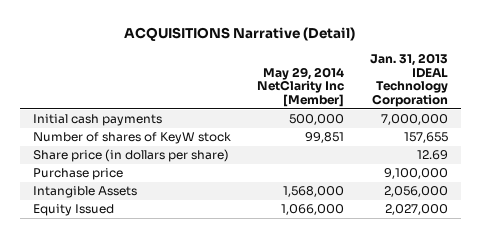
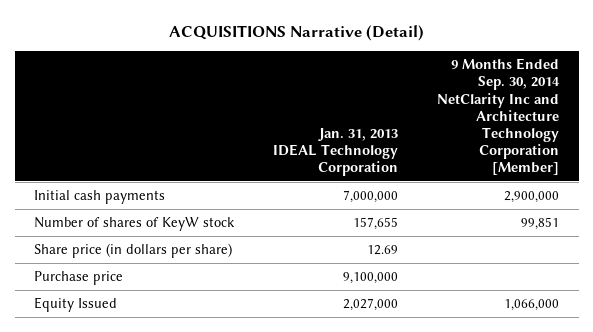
- | May 29, 2014 NetClarity Inc [Member] | Jan. 31, 2013 IDEAL Technology Corporation
+ | Jan. 31, 2013 IDEAL Technology Corporation | 9 Months Ended Sep. 30, 2014 NetClarity Inc and Architecture Technology Corporation [Member]
- Intangible Assets | 1,568,000 | 2,056,000

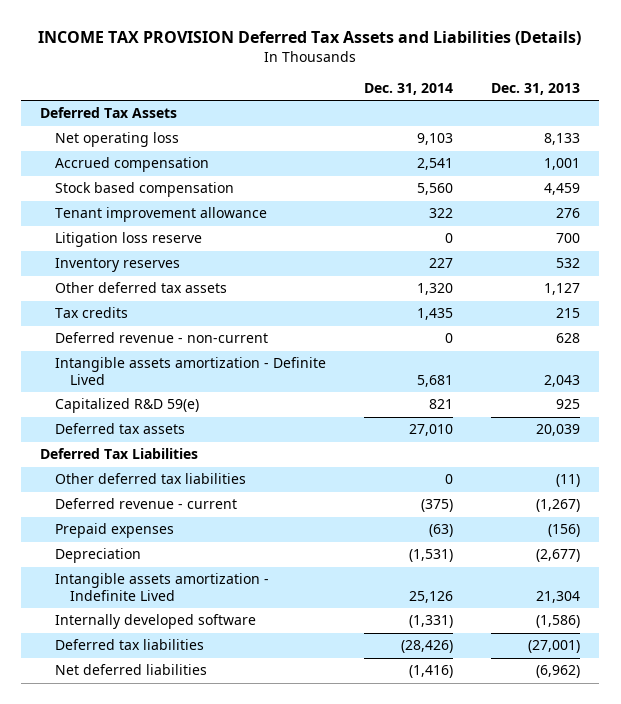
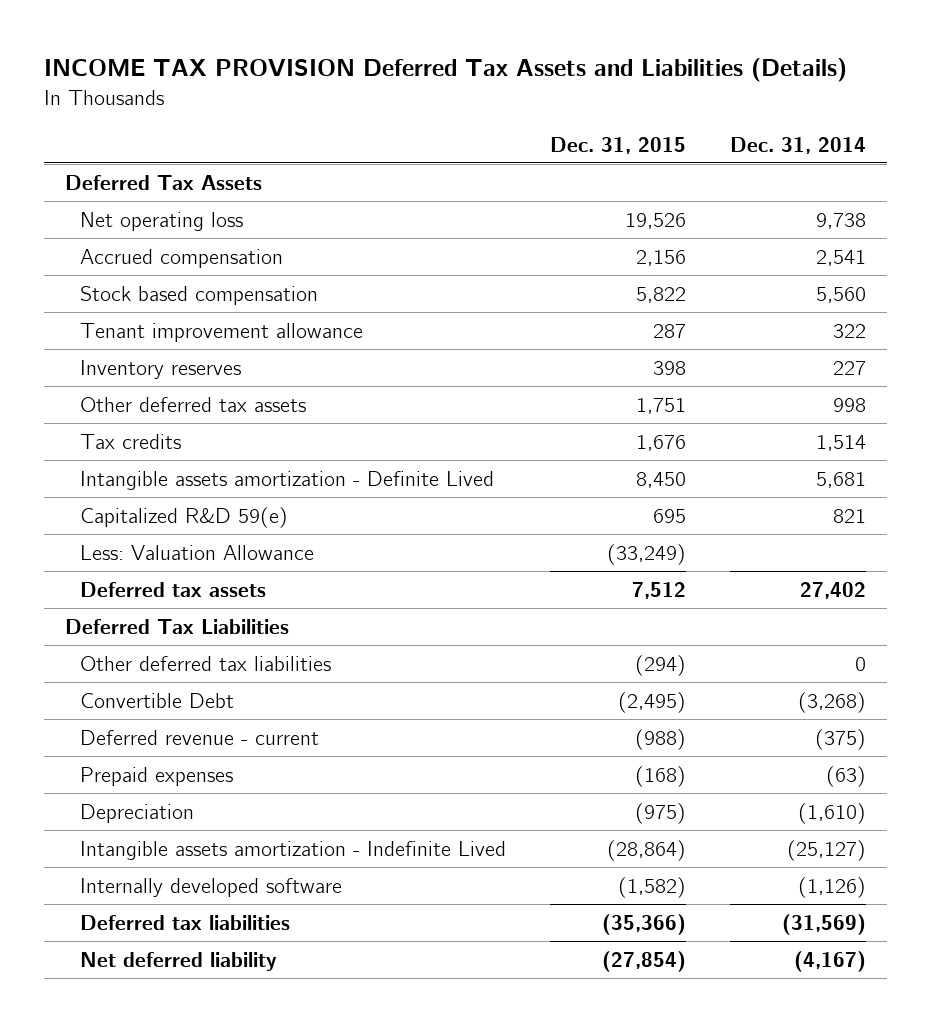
- | Dec. 31, 2014 | Dec. 31, 2013
+ | Dec. 31, 2015 | Dec. 31, 2014
- Net operating loss | 9,103 | 8,133
+ Net operating loss | 19,526 | 9,738
- Litigation loss reserve | 0 | 700
- Other deferred tax assets | 1,320 | 1,127
- Tax credits | 1,435 | 215
- Deferred revenue - non-current | 0 | 628
+ Other deferred tax assets | 1,751 | 998
+ Tax credits | 1,676 | 1,514
- Deferred tax assets | 27,010 | 20,039
+ Less: Valuation Allowance | (33,249) |
+ Deferred tax assets | 7,512 | 27,402
+ Convertible Debt | (2,495) | (3,268)
- Depreciation | (1,531) | (2,677)
- Intangible assets amortization - Indefinite Lived | 25,126 | 21,304
- Internally developed software | (1,331) | (1,586)
- Deferred tax liabilities | (28,426) | (27,001)
- Net deferred liabilities | (1,416) | (6,962)
+ Depreciation | (975) | (1,610)
+ Intangible assets amortization - Indefinite Lived | (28,864) | (25,127)
+ Internally developed software | (1,582) | (1,126)
+ Deferred tax liabilities | (35,366) | (31,569)
+ Net deferred liability | (27,854) | (4,167)

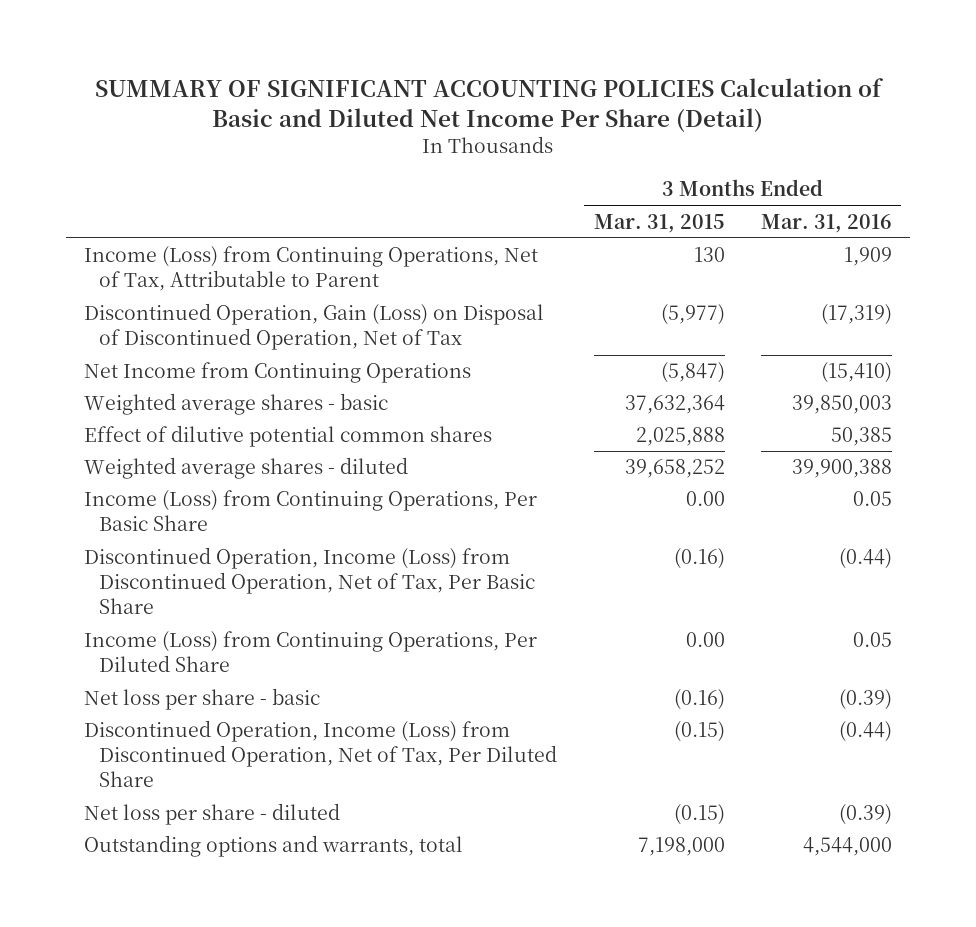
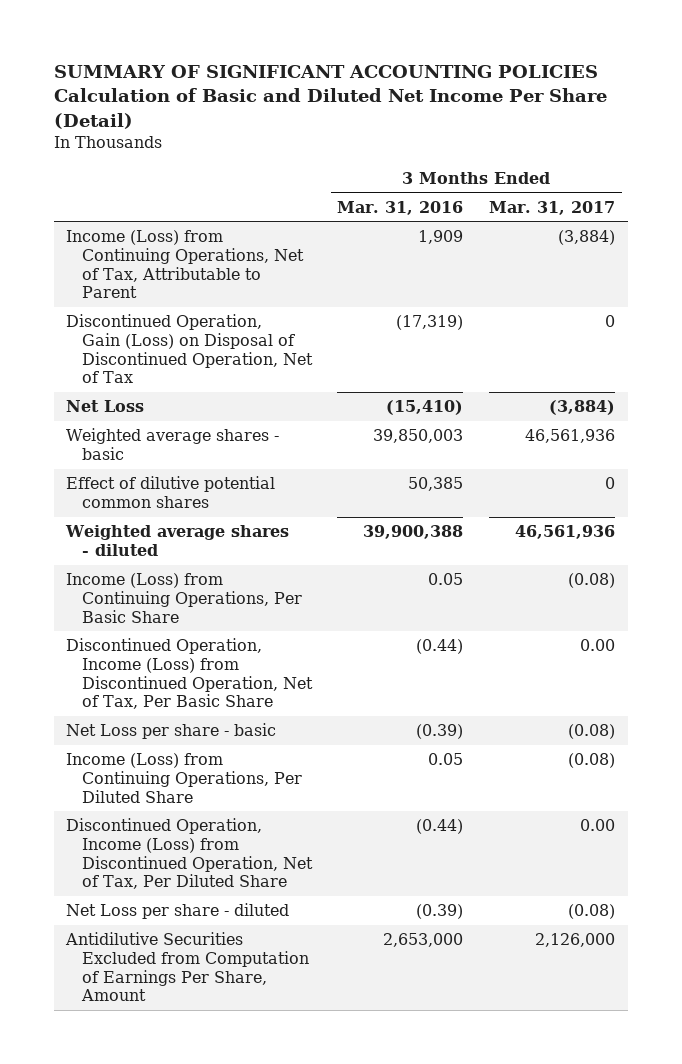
- | 3 Months Ended Mar. 31, 2015 | 3 Months Ended Mar. 31, 2016
+ | 3 Months Ended Mar. 31, 2016 | 3 Months Ended Mar. 31, 2017
- Net Income from Continuing Operations | (5,847) | (15,410)
+ Net Loss | (15,410) | (3,884)
+ Net Loss per share - basic | (0.39) | (0.08)
- Net loss per share - basic | (0.16) | (0.39)
- Net loss per share - diluted | (0.15) | (0.39)
- Outstanding options and warrants, total | 7,198,000 | 4,544,000
+ Net Loss per share - diluted | (0.39) | (0.08)
+ Antidilutive Securities Excluded from Computation of Earnings Per Share, Amount | 2,653,000 | 2,126,000

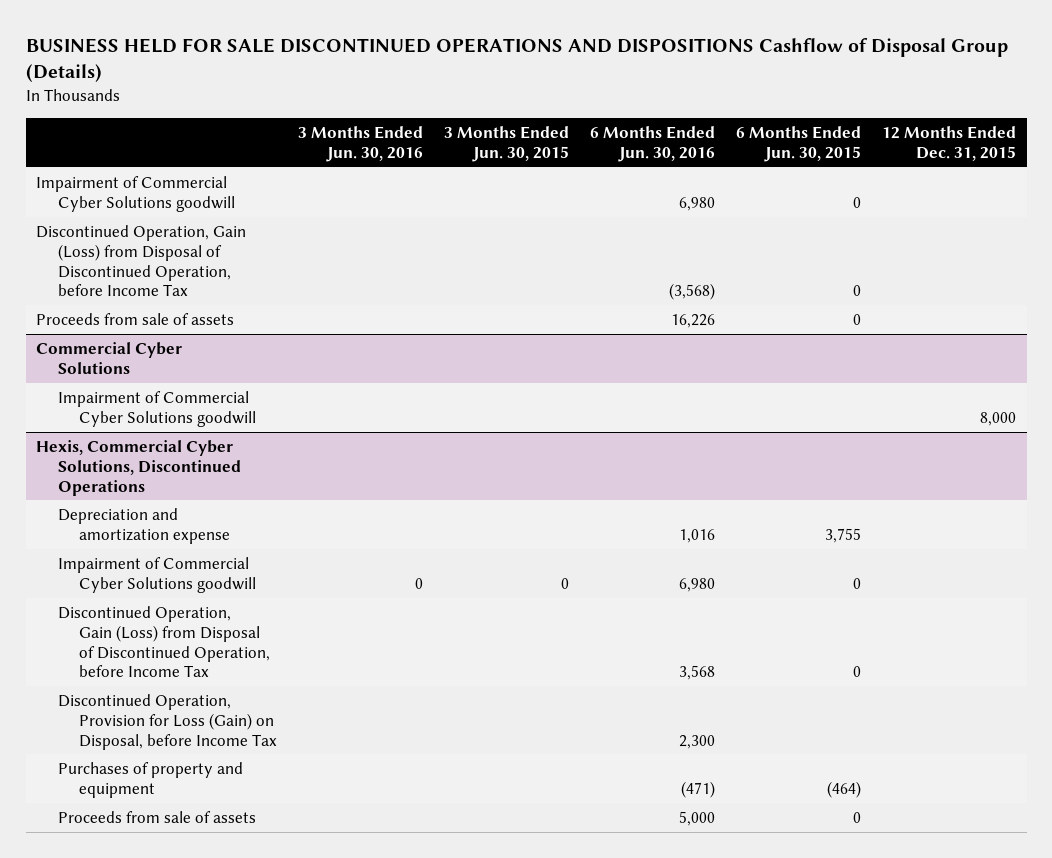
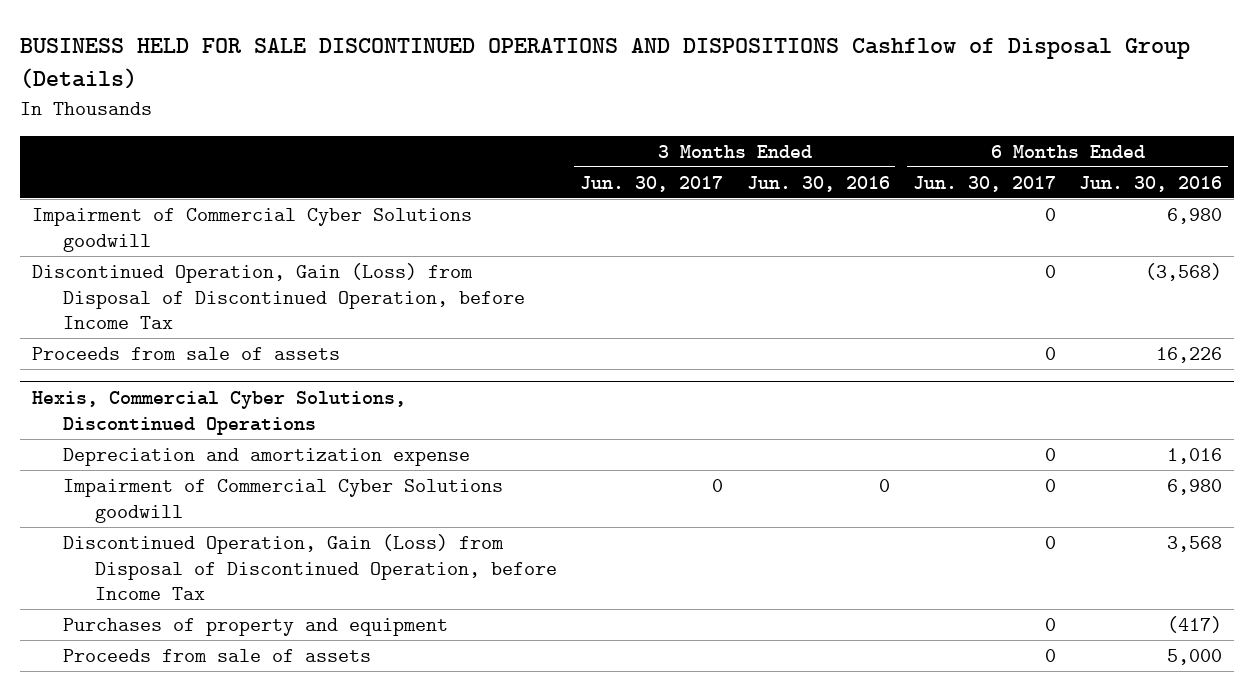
- | 3 Months Ended Jun. 30, 2016 | 3 Months Ended Jun. 30, 2015 | 6 Months Ended Jun. 30, 2016 | 6 Months Ended Jun. 30, 2015 | 12 Months Ended Dec. 31, 2015
+ | 3 Months Ended Jun. 30, 2017 | 3 Months Ended Jun. 30, 2016 | 6 Months Ended Jun. 30, 2017 | 6 Months Ended Jun. 30, 2016
- Commercial Cyber Solutions
- Impairment of Commercial Cyber Solutions goodwill | | | | | 8,000
@ Hexis, Commercial Cyber Solutions, Discontinued Operations
- Discontinued Operation, Provision for Loss (Gain) on Disposal, before Income Tax | | | 2,300 | |
- Purchases of property and equipment | | | (471) | (464) |
+ Purchases of property and equipment | | | 0 | (417)

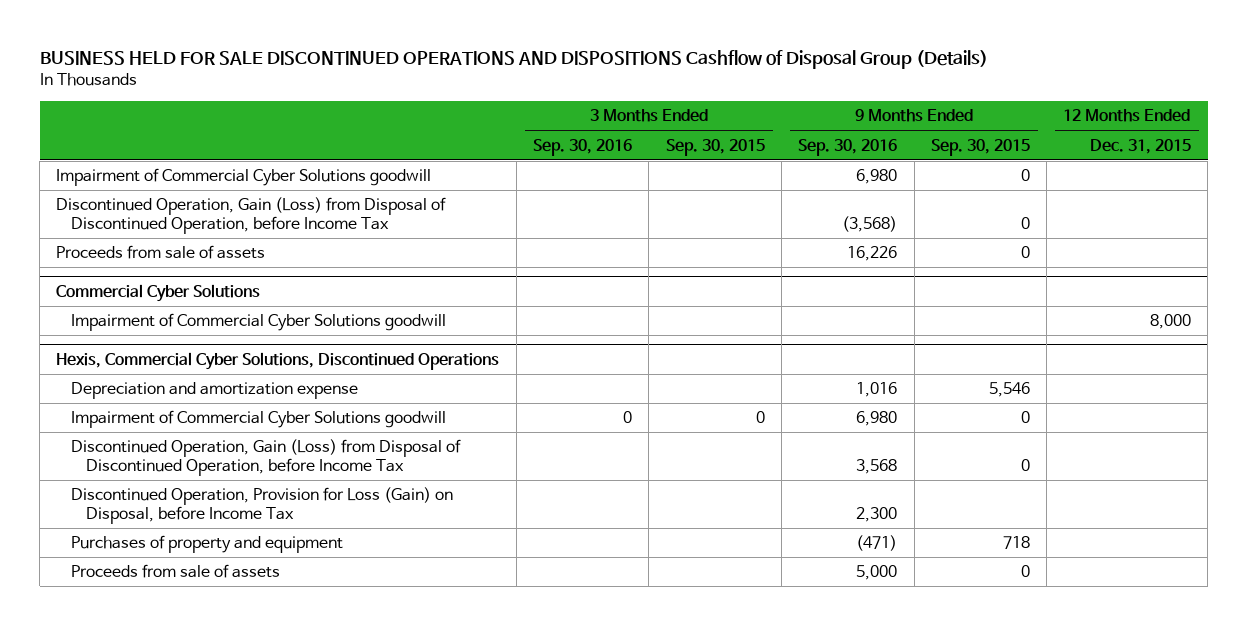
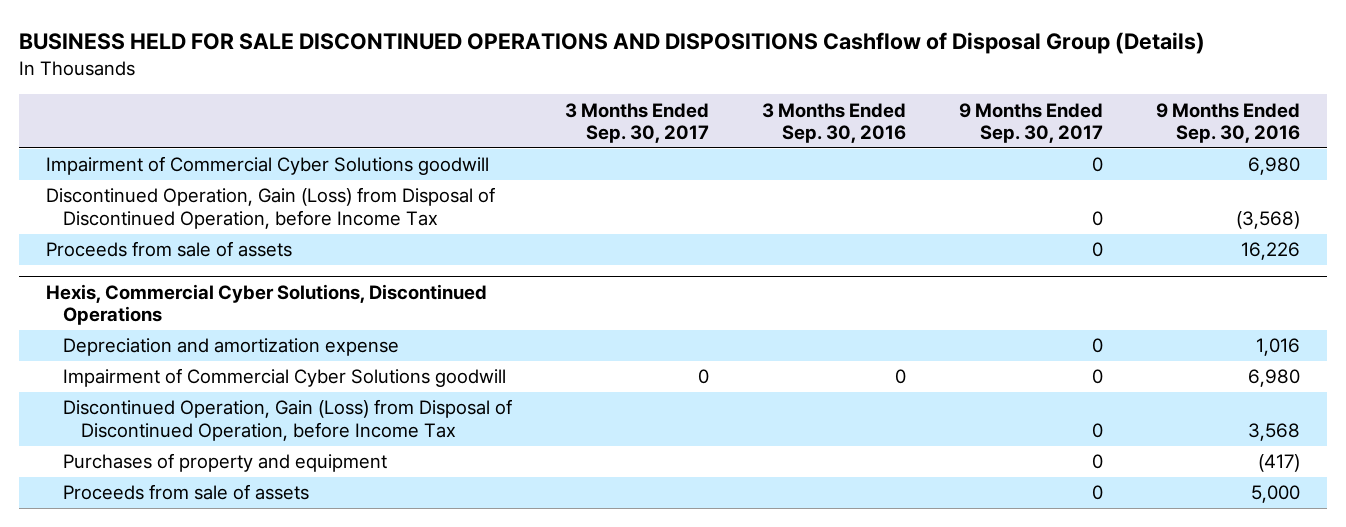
- | 3 Months Ended Sep. 30, 2016 | 3 Months Ended Sep. 30, 2015 | 9 Months Ended Sep. 30, 2016 | 9 Months Ended Sep. 30, 2015 | 12 Months Ended Dec. 31, 2015
+ | 3 Months Ended Sep. 30, 2017 | 3 Months Ended Sep. 30, 2016 | 9 Months Ended Sep. 30, 2017 | 9 Months Ended Sep. 30, 2016
- Commercial Cyber Solutions
- Impairment of Commercial Cyber Solutions goodwill | | | | | 8,000
@ Hexis, Commercial Cyber Solutions, Discontinued Operations
- Discontinued Operation, Provision for Loss (Gain) on Disposal, before Income Tax | | | 2,300 | |
- Purchases of property and equipment | | | (471) | 718 |
+ Purchases of property and equipment | | | 0 | (417)

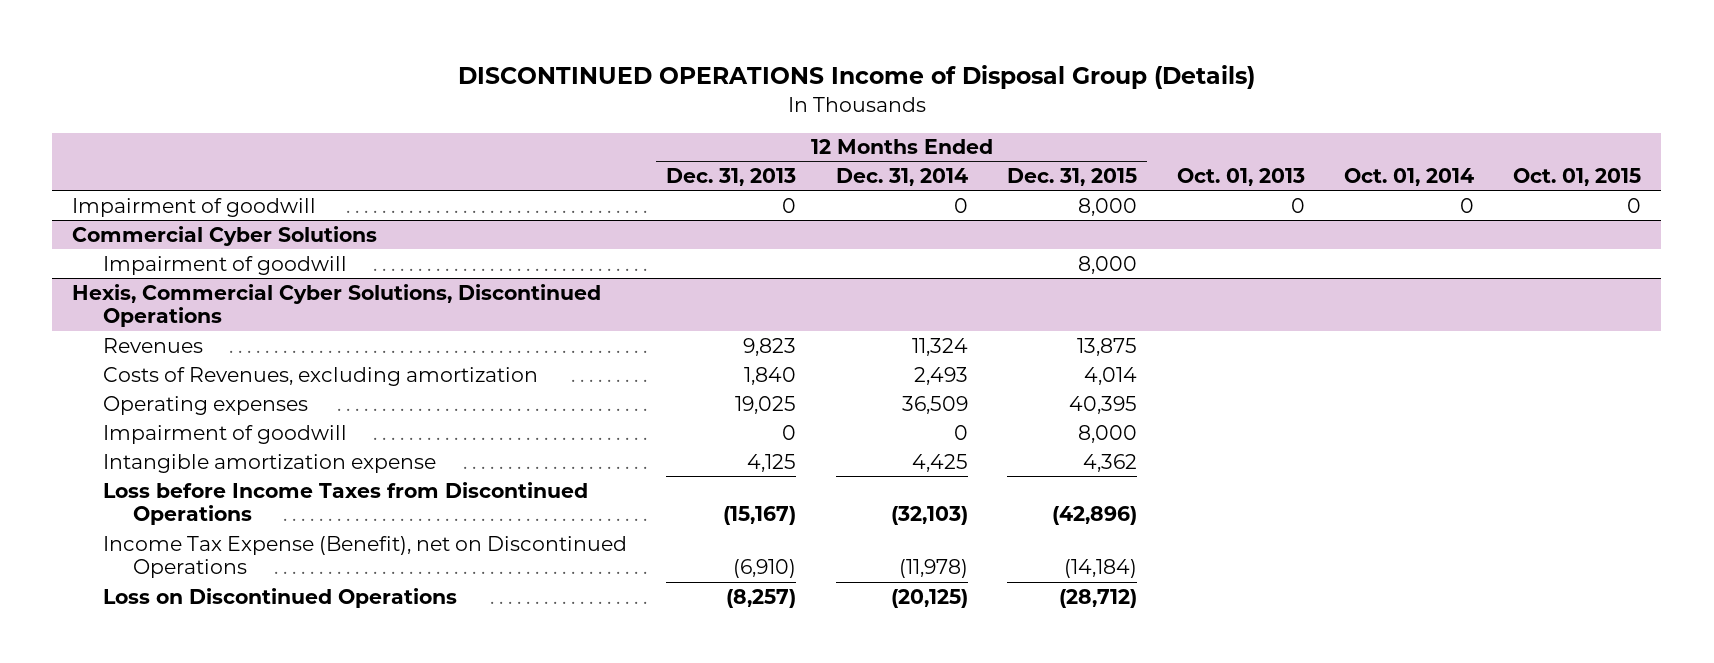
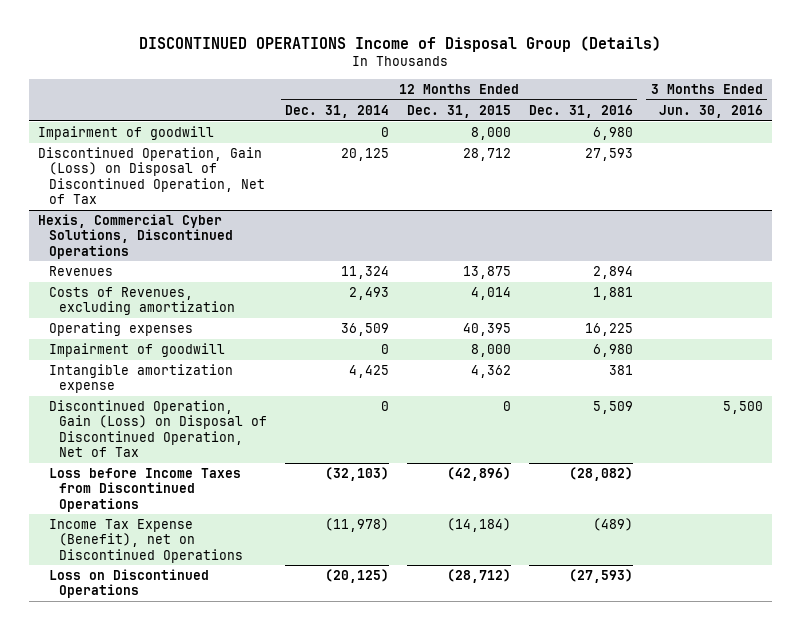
- | 12 Months Ended Dec. 31, 2013 | 12 Months Ended Dec. 31, 2014 | 12 Months Ended Dec. 31, 2015 | Oct. 01, 2013 | Oct. 01, 2014 | Oct. 01, 2015
+ | 12 Months Ended Dec. 31, 2014 | 12 Months Ended Dec. 31, 2015 | 12 Months Ended Dec. 31, 2016 | 3 Months Ended Jun. 30, 2016
- Commercial Cyber Solutions
- Impairment of goodwill | | | 8,000 | | |
+ Discontinued Operation, Gain (Loss) on Disposal of Discontinued Operation, Net of Tax | 20,125 | 28,712 | 27,593 |
@ Hexis, Commercial Cyber Solutions, Discontinued Operations
+ Discontinued Operation, Gain (Loss) on Disposal of Discontinued Operation, Net of Tax | 0 | 0 | 5,509 | 5,500

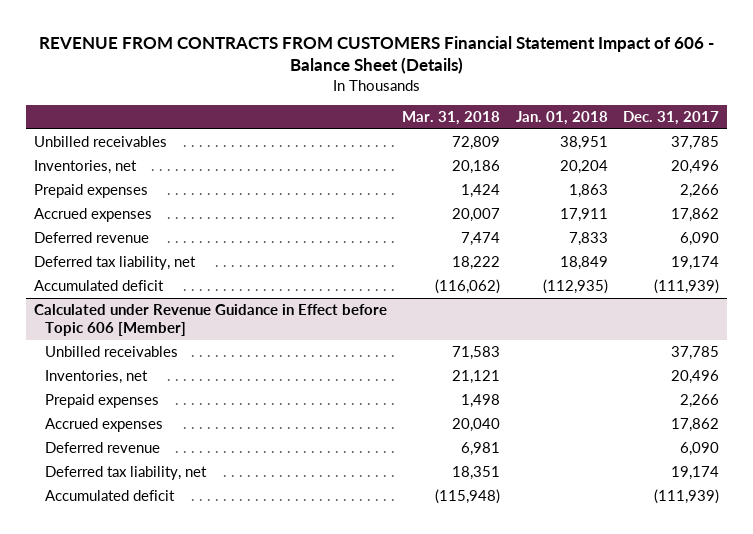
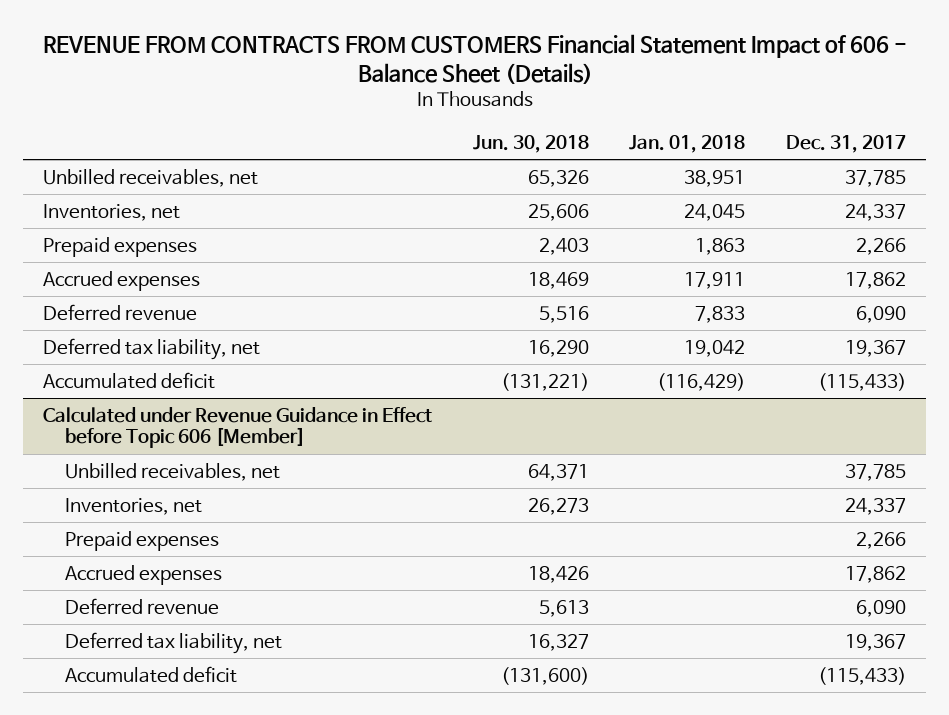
- | Mar. 31, 2018 | Jan. 01, 2018 | Dec. 31, 2017
+ | Jun. 30, 2018 | Jan. 01, 2018 | Dec. 31, 2017
- Unbilled receivables | 72,809 | 38,951 | 37,785
- Inventories, net | 20,186 | 20,204 | 20,496
+ Unbilled receivables, net | 65,326 | 38,951 | 37,785
+ Inventories, net | 25,606 | 24,045 | 24,337
- Deferred tax liability, net | 18,222 | 18,849 | 19,174
- Accumulated deficit | (116,062) | (112,935) | (111,939)
+ Deferred tax liability, net | 16,290 | 19,042 | 19,367
+ Accumulated deficit | (131,221) | (116,429) | (115,433)
@ Calculated under Revenue Guidance in Effect before Topic 606 [Member]
- Unbilled receivables | 71,583 | | 37,785
- Inventories, net | 21,121 | | 20,496
+ Unbilled receivables, net | 64,371 | | 37,785
+ Inventories, net | 26,273 | | 24,337
- Deferred tax liability, net | 18,351 | | 19,174
- Accumulated deficit | (115,948) | | (111,939)
+ Deferred tax liability, net | 16,327 | | 19,367
+ Accumulated deficit | (131,600) | | (115,433)

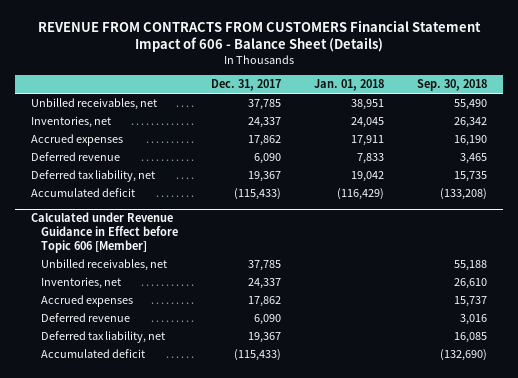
- | Jun. 30, 2018 | Jan. 01, 2018 | Dec. 31, 2017
+ | Dec. 31, 2017 | Jan. 01, 2018 | Sep. 30, 2018
- Prepaid expenses | 2,403 | 1,863 | 2,266
@ Calculated under Revenue Guidance in Effect before Topic 606 [Member]
- Prepaid expenses | | | 2,266

